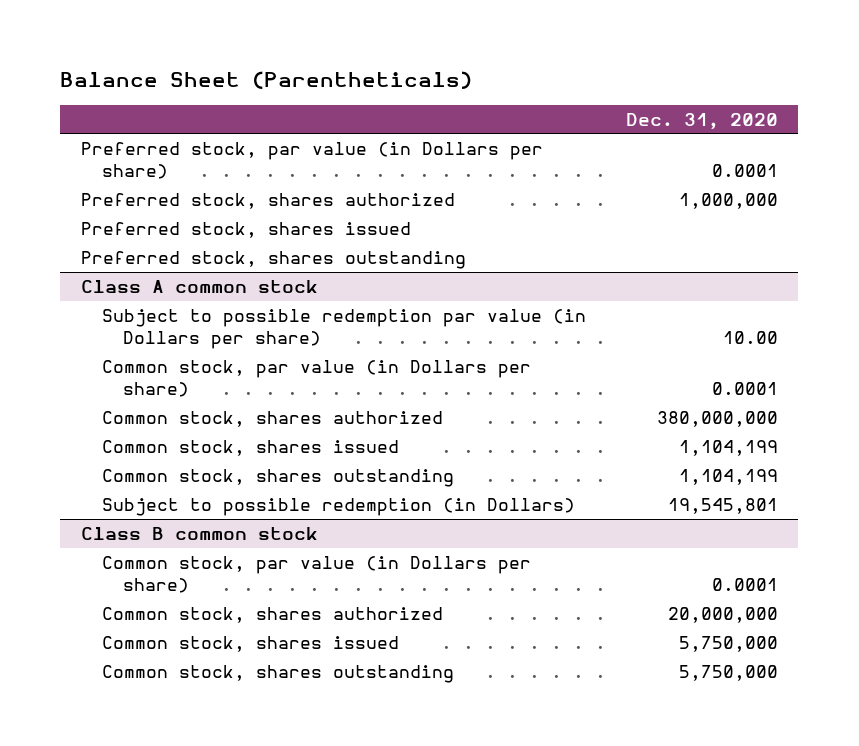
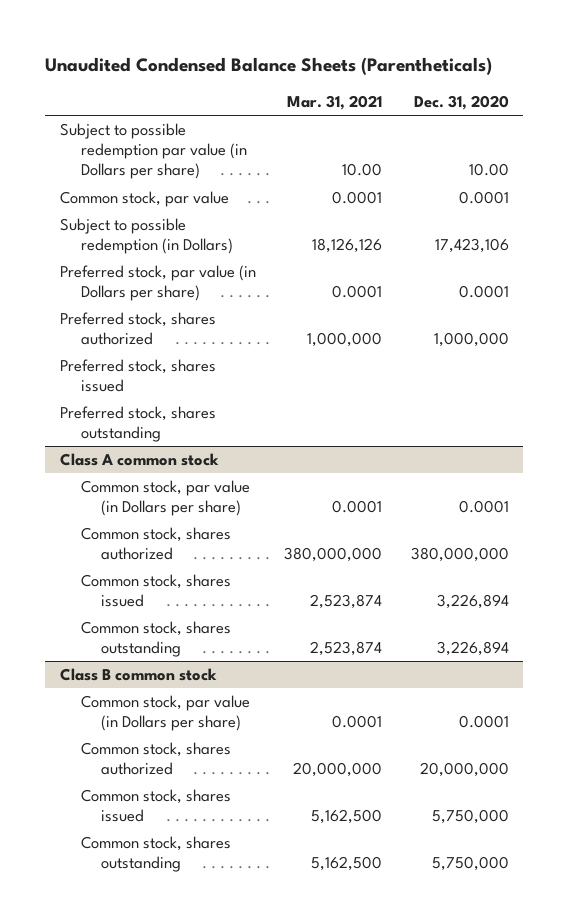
- Balance Sheet (Parentheticals)
+ Unaudited Condensed Balance Sheets (Parentheticals)
- | Dec. 31, 2020
+ | Mar. 31, 2021 | Dec. 31, 2020
+ Subject to possible redemption par value (in Dollars per share) | 10.00 | 10.00
+ Common stock, par value | 0.0001 | 0.0001
+ Subject to possible redemption (in Dollars) | 18,126,126 | 17,423,106
@ Class A common stock
- Subject to possible redemption par value (in Dollars per share) | 10.00
- Common stock, shares issued | 1,104,199
- Common stock, shares outstanding | 1,104,199
- Subject to possible redemption (in Dollars) | 19,545,801
+ Common stock, shares issued | 2,523,874 | 3,226,894
+ Common stock, shares outstanding | 2,523,874 | 3,226,894

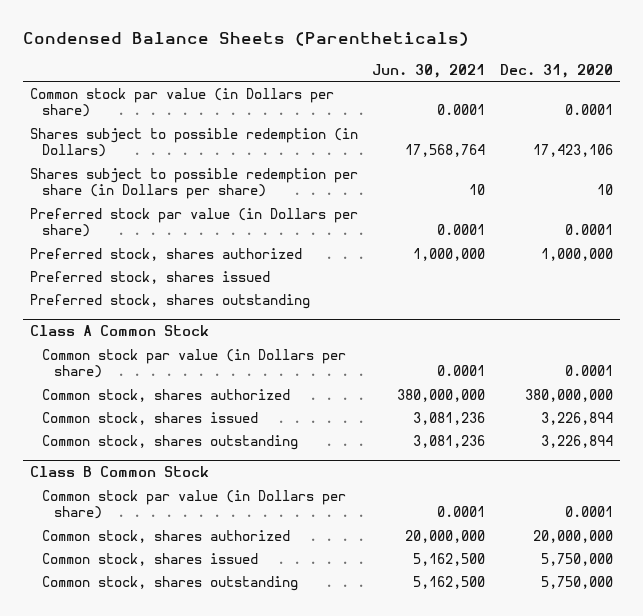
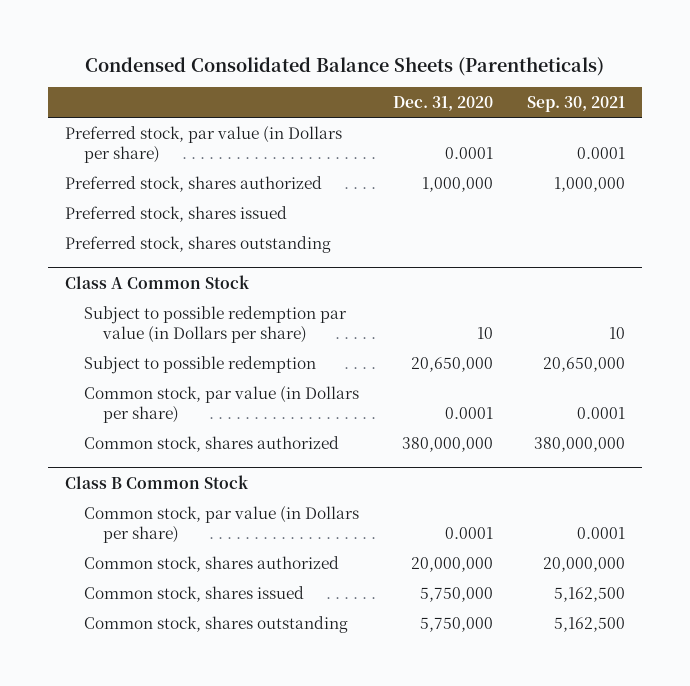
- Condensed Balance Sheets (Parentheticals)
+ Condensed Consolidated Balance Sheets (Parentheticals)
- | Jun. 30, 2021 | Dec. 31, 2020
+ | Dec. 31, 2020 | Sep. 30, 2021
- Common stock par value (in Dollars per share) | 0.0001 | 0.0001
- Shares subject to possible redemption (in Dollars) | 17,568,764 | 17,423,106
- Shares subject to possible redemption per share (in Dollars per share) | 10 | 10
- Preferred stock par value (in Dollars per share) | 0.0001 | 0.0001
+ Preferred stock, par value (in Dollars per share) | 0.0001 | 0.0001
@ Class A Common Stock
- Common stock par value (in Dollars per share) | 0.0001 | 0.0001
+ Subject to possible redemption par value (in Dollars per share) | 10 | 10
+ Subject to possible redemption | 20,650,000 | 20,650,000
+ Common stock, par value (in Dollars per share) | 0.0001 | 0.0001
- Common stock, shares issued | 3,081,236 | 3,226,894
- Common stock, shares outstanding | 3,081,236 | 3,226,894
@ Class B Common Stock
- Common stock par value (in Dollars per share) | 0.0001 | 0.0001
+ Common stock, par value (in Dollars per share) | 0.0001 | 0.0001

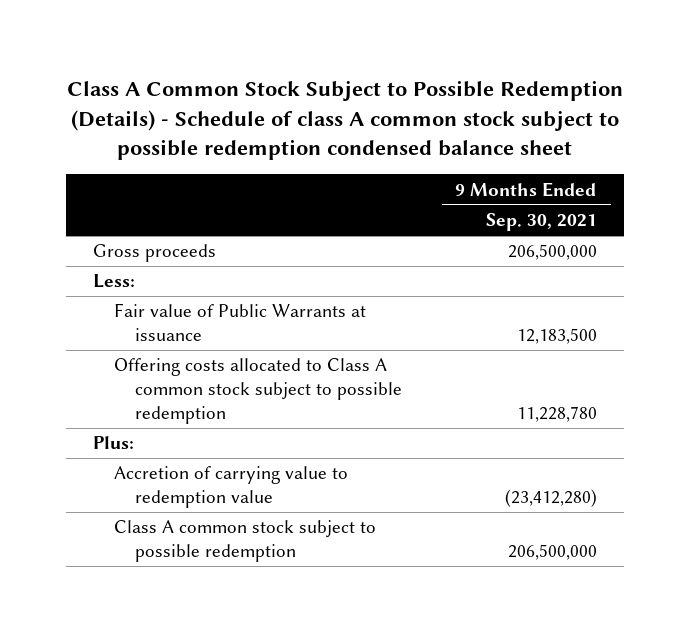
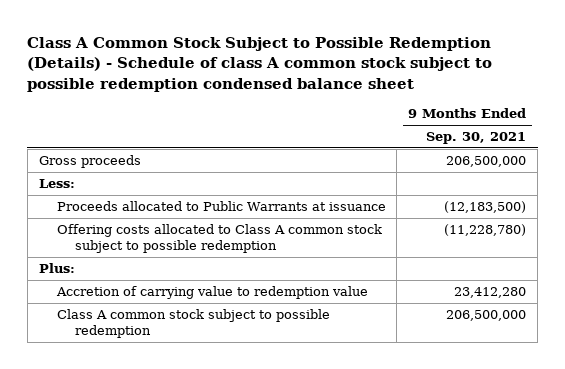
- Fair value of Public Warrants at issuance | 12,183,500
- Offering costs allocated to Class A common stock subject to possible redemption | 11,228,780
+ Proceeds allocated to Public Warrants at issuance | (12,183,500)
+ Offering costs allocated to Class A common stock subject to possible redemption | (11,228,780)
- Accretion of carrying value to redemption value | (23,412,280)
+ Accretion of carrying value to redemption value | 23,412,280

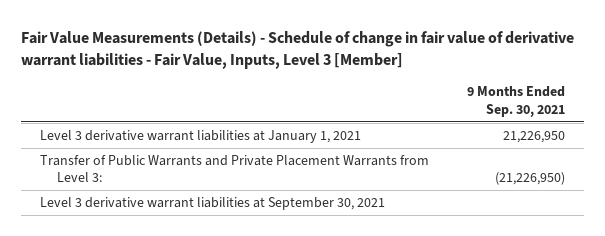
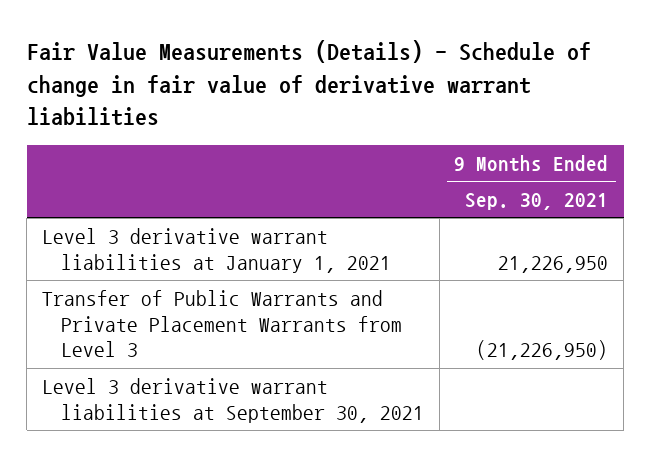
- Fair Value Measurements (Details) - Schedule of change in fair value of derivative warrant liabilities - Fair Value, Inputs, Level 3 [Member]
+ Fair Value Measurements (Details) - Schedule of change in fair value of derivative warrant liabilities
- Transfer of Public Warrants and Private Placement Warrants from Level 3: | (21,226,950)
+ Transfer of Public Warrants and Private Placement Warrants from Level 3 | (21,226,950)

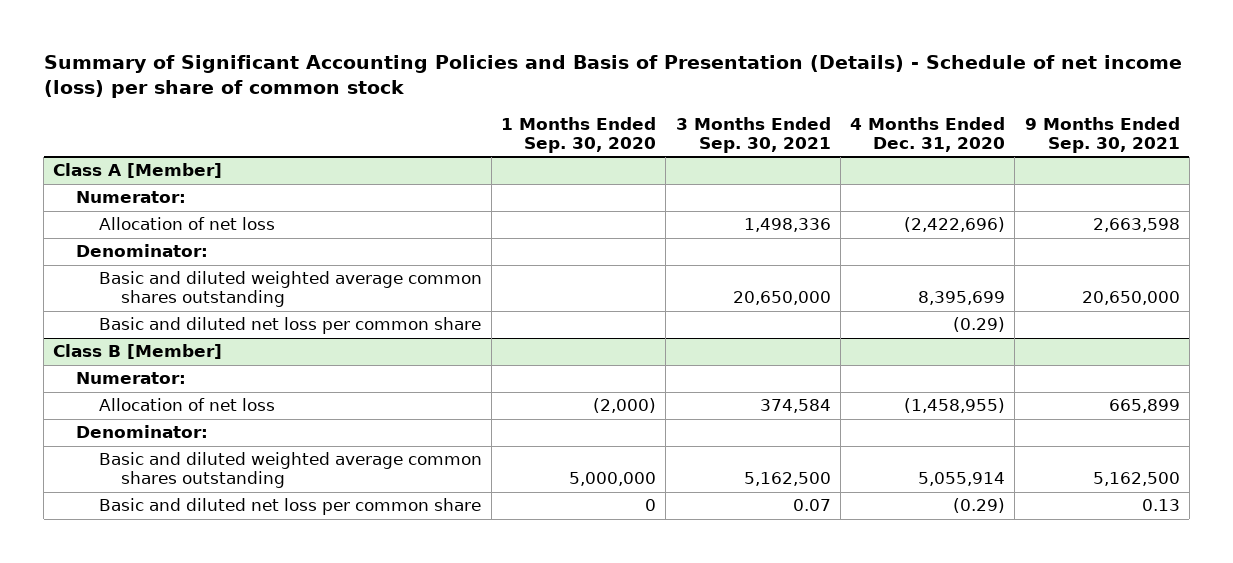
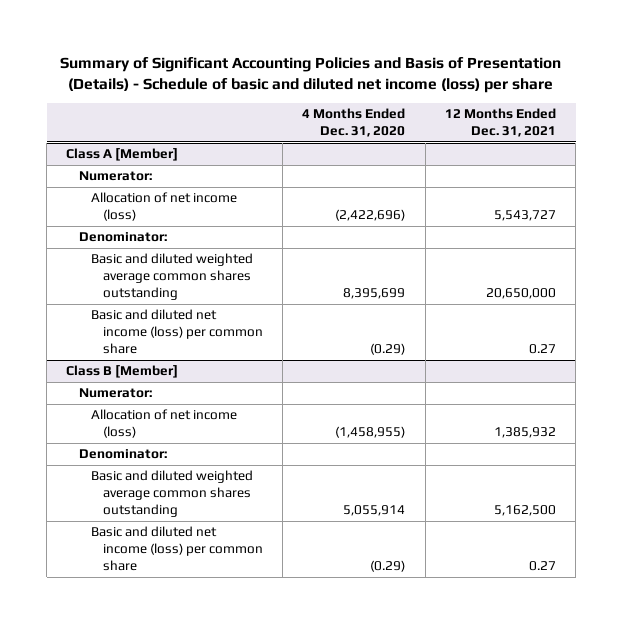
- Summary of Significant Accounting Policies and Basis of Presentation (Details) - Schedule of net income (loss) per share of common stock
+ Summary of Significant Accounting Policies and Basis of Presentation (Details) - Schedule of basic and diluted net income (loss) per share
- | 1 Months Ended Sep. 30, 2020 | 3 Months Ended Sep. 30, 2021 | 4 Months Ended Dec. 31, 2020 | 9 Months Ended Sep. 30, 2021
+ | 4 Months Ended Dec. 31, 2020 | 12 Months Ended Dec. 31, 2021
@ Class A [Member]
- Allocation of net loss | | 1,498,336 | (2,422,696) | 2,663,598
+ Allocation of net income (loss) | (2,422,696) | 5,543,727
- Basic and diluted net loss per common share | | | (0.29) |
+ Basic and diluted net income (loss) per common share | (0.29) | 0.27
@ Class B [Member]
- Allocation of net loss | (2,000) | 374,584 | (1,458,955) | 665,899
+ Allocation of net income (loss) | (1,458,955) | 1,385,932
- Basic and diluted net loss per common share | 0 | 0.07 | (0.29) | 0.13
+ Basic and diluted net income (loss) per common share | (0.29) | 0.27

